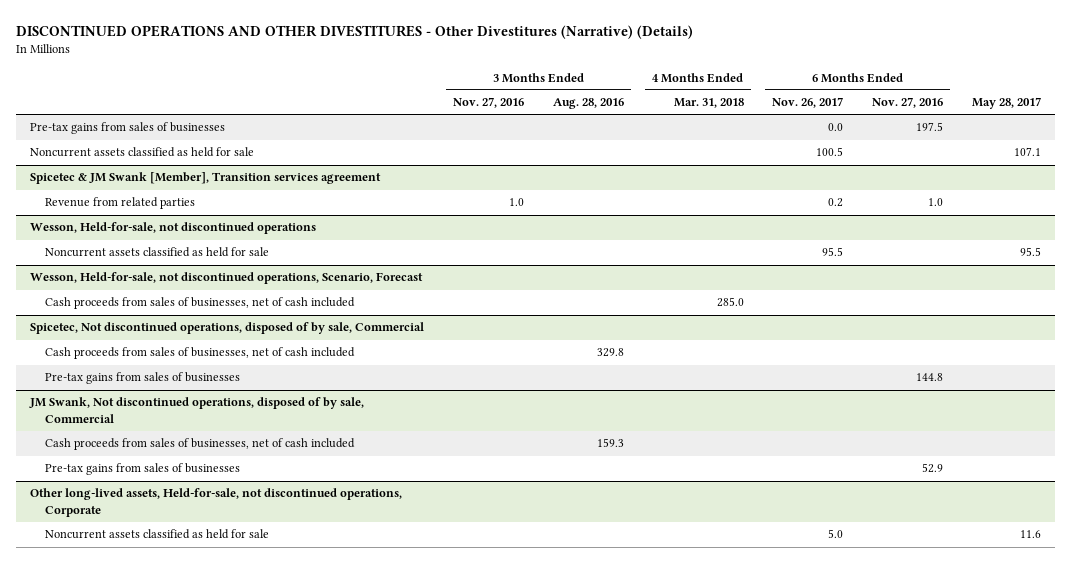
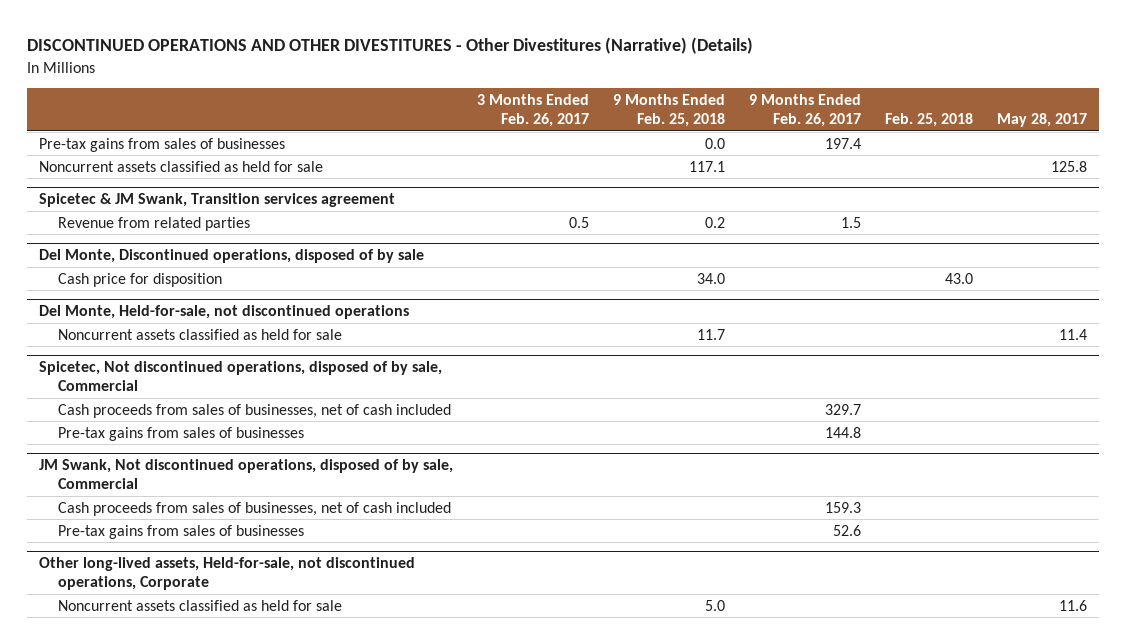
- | 3 Months Ended Nov. 27, 2016 | 3 Months Ended Aug. 28, 2016 | 4 Months Ended Mar. 31, 2018 | 6 Months Ended Nov. 26, 2017 | 6 Months Ended Nov. 27, 2016 | May 28, 2017
+ | 3 Months Ended Feb. 26, 2017 | 9 Months Ended Feb. 25, 2018 | 9 Months Ended Feb. 26, 2017 | Feb. 25, 2018 | May 28, 2017
- Noncurrent assets classified as held for sale | | | | 100.5 | | 107.1
- Spicetec & JM Swank [Member], Transition services agreement
+ Noncurrent assets classified as held for sale | | 117.1 | | | 125.8
+ Spicetec & JM Swank, Transition services agreement
- Wesson, Held-for-sale, not discontinued operations
- Noncurrent assets classified as held for sale | | | | 95.5 | | 95.5
- Wesson, Held-for-sale, not discontinued operations, Scenario, Forecast
- Cash proceeds from sales of businesses, net of cash included | | | 285.0 | | |
+ Del Monte, Discontinued operations, disposed of by sale
+ Cash price for disposition | | 34.0 | | 43.0 |
+ Del Monte, Held-for-sale, not discontinued operations
+ Noncurrent assets classified as held for sale | | 11.7 | | | 11.4

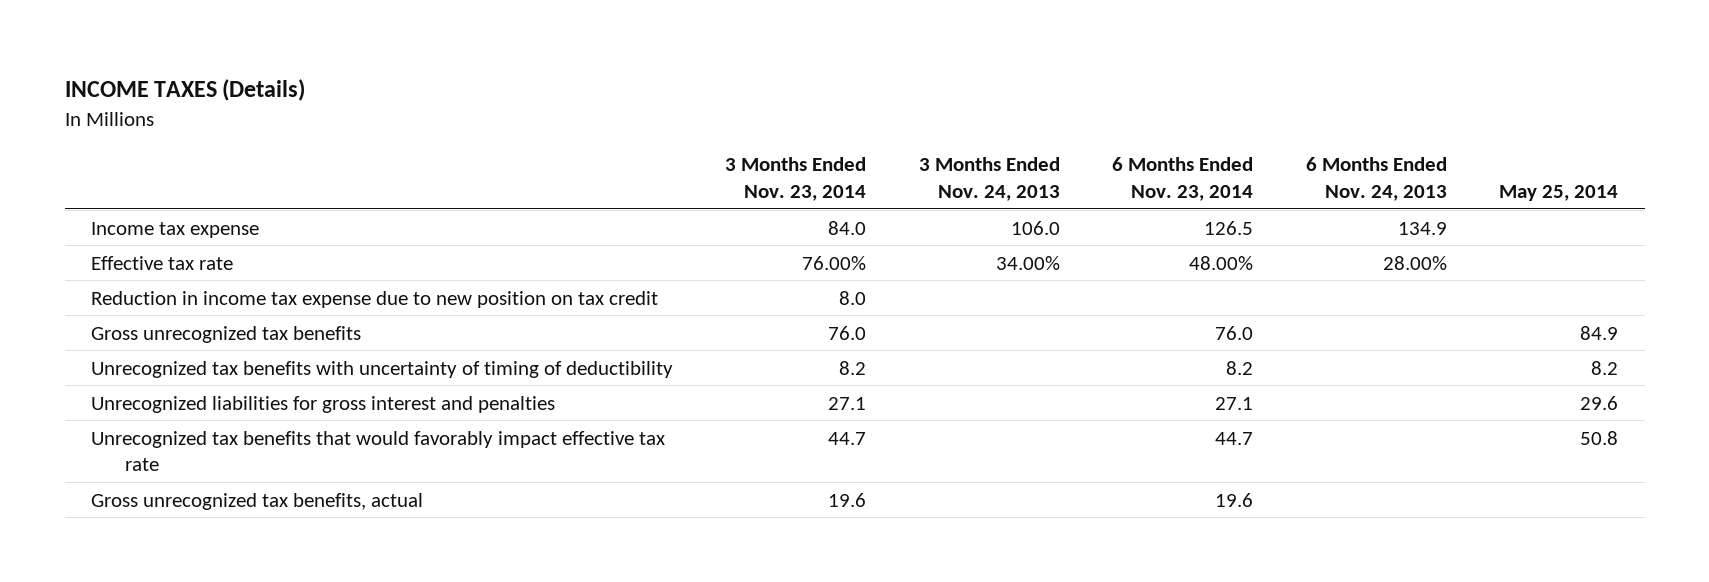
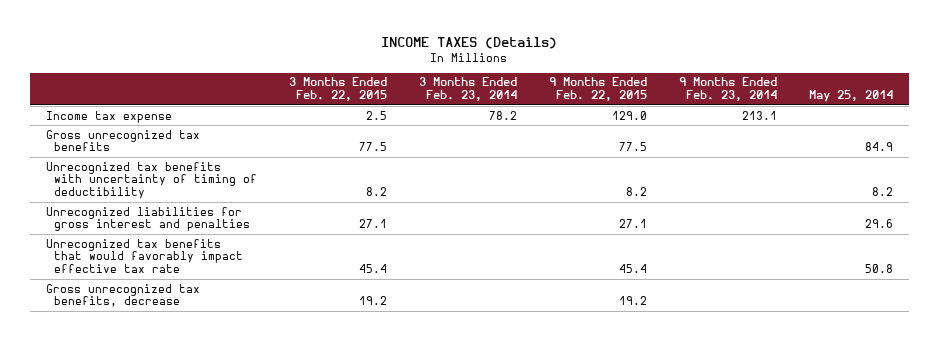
- | 3 Months Ended Nov. 23, 2014 | 3 Months Ended Nov. 24, 2013 | 6 Months Ended Nov. 23, 2014 | 6 Months Ended Nov. 24, 2013 | May 25, 2014
+ | 3 Months Ended Feb. 22, 2015 | 3 Months Ended Feb. 23, 2014 | 9 Months Ended Feb. 22, 2015 | 9 Months Ended Feb. 23, 2014 | May 25, 2014
- Effective tax rate | 76.00% | 34.00% | 48.00% | 28.00% |
- Reduction in income tax expense due to new position on tax credit | 8.0 | | | |
- Gross unrecognized tax benefits, actual | 19.6 | | 19.6 | |
+ Gross unrecognized tax benefits, decrease | 19.2 | | 19.2 | |

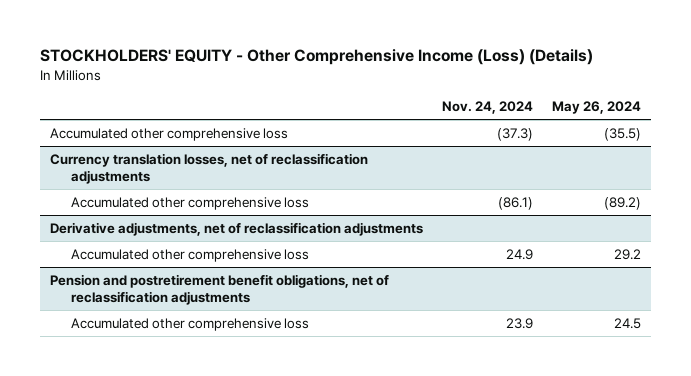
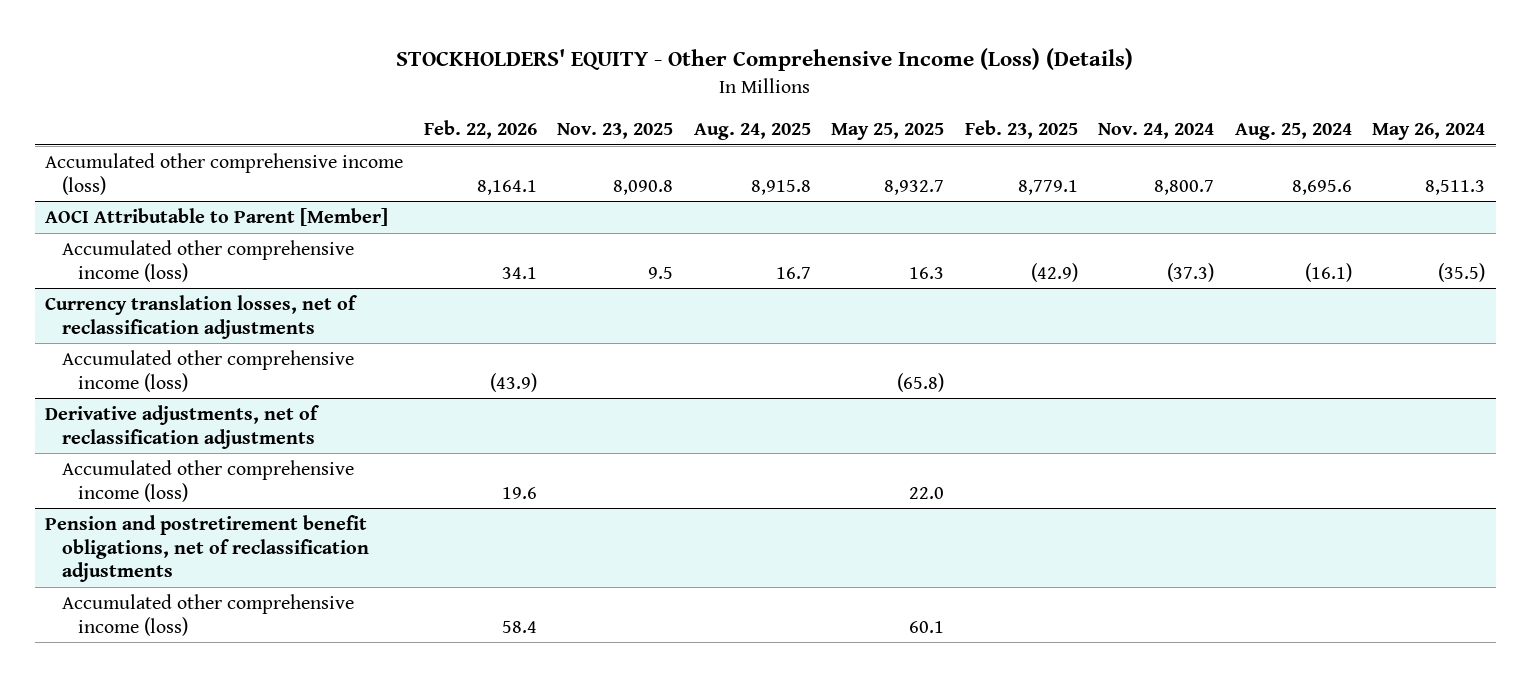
- | Nov. 24, 2024 | May 26, 2024
+ | Feb. 22, 2026 | Nov. 23, 2025 | Aug. 24, 2025 | May 25, 2025 | Feb. 23, 2025 | Nov. 24, 2024 | Aug. 25, 2024 | May 26, 2024
- Accumulated other comprehensive loss | (37.3) | (35.5)
+ Accumulated other comprehensive income (loss) | 8,164.1 | 8,090.8 | 8,915.8 | 8,932.7 | 8,779.1 | 8,800.7 | 8,695.6 | 8,511.3
+ AOCI Attributable to Parent [Member]
+ Accumulated other comprehensive income (loss) | 34.1 | 9.5 | 16.7 | 16.3 | (42.9) | (37.3) | (16.1) | (35.5)
@ Currency translation losses, net of reclassification adjustments
- Accumulated other comprehensive loss | (86.1) | (89.2)
+ Accumulated other comprehensive income (loss) | (43.9) | | | (65.8) | | | |
@ Derivative adjustments, net of reclassification adjustments
- Accumulated other comprehensive loss | 24.9 | 29.2
+ Accumulated other comprehensive income (loss) | 19.6 | | | 22.0 | | | |
@ Pension and postretirement benefit obligations, net of reclassification adjustments
- Accumulated other comprehensive loss | 23.9 | 24.5
+ Accumulated other comprehensive income (loss) | 58.4 | | | 60.1 | | | |

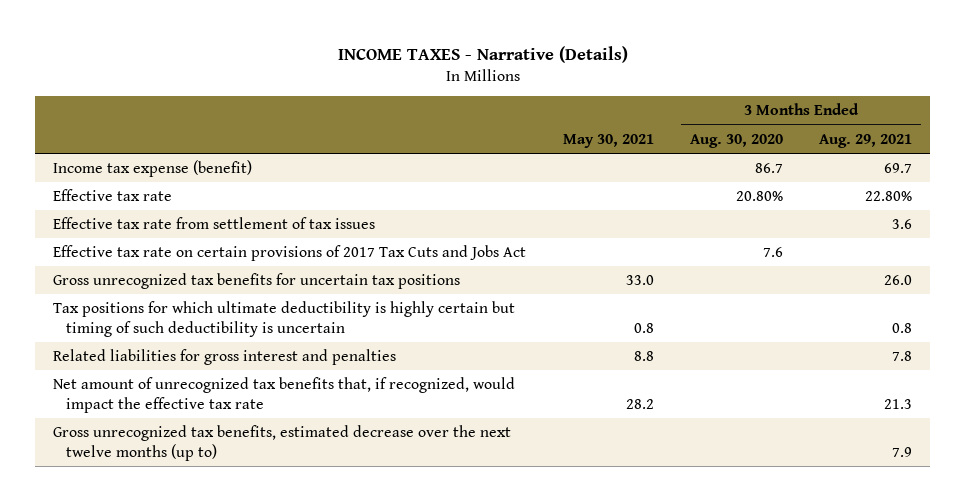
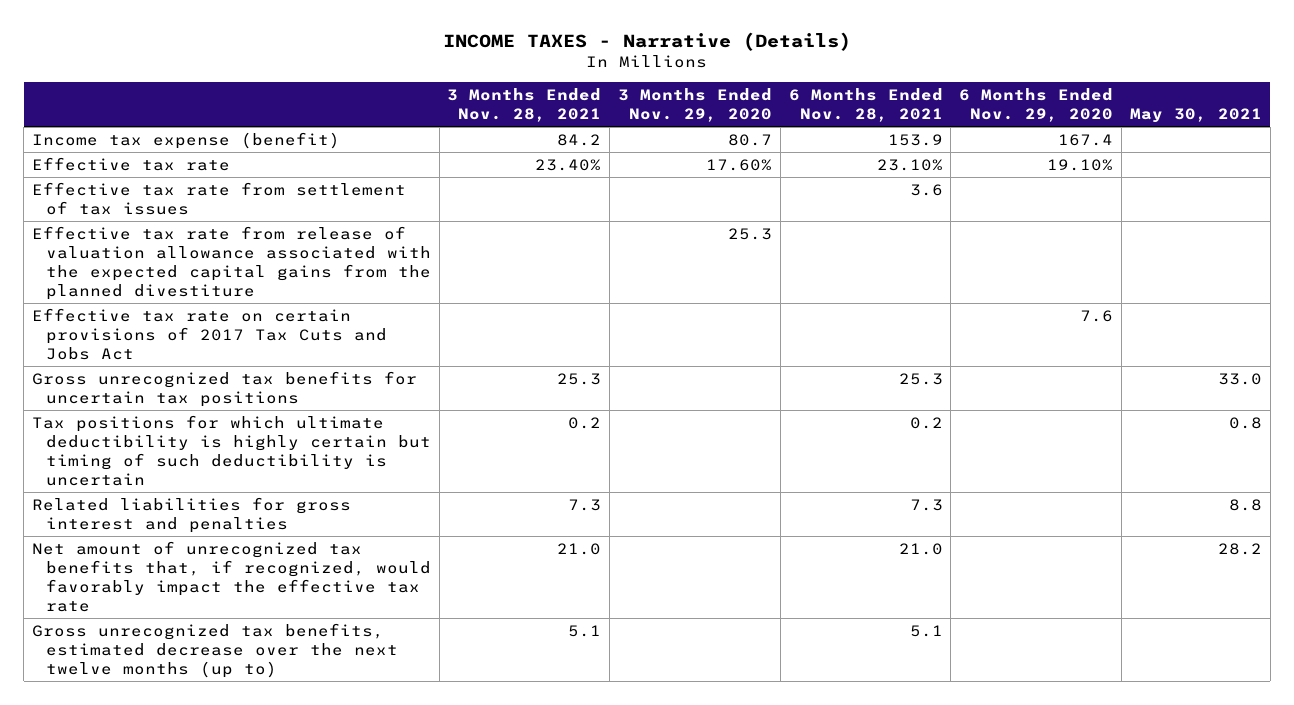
- | May 30, 2021 | 3 Months Ended Aug. 30, 2020 | 3 Months Ended Aug. 29, 2021
+ | 3 Months Ended Nov. 28, 2021 | 3 Months Ended Nov. 29, 2020 | 6 Months Ended Nov. 28, 2021 | 6 Months Ended Nov. 29, 2020 | May 30, 2021
+ Effective tax rate from release of valuation allowance associated with the expected capital gains from the planned divestiture | | 25.3 | | |
- Net amount of unrecognized tax benefits that, if recognized, would impact the effective tax rate | 28.2 | | 21.3
+ Net amount of unrecognized tax benefits that, if recognized, would favorably impact the effective tax rate | 21.0 | | 21.0 | | 28.2

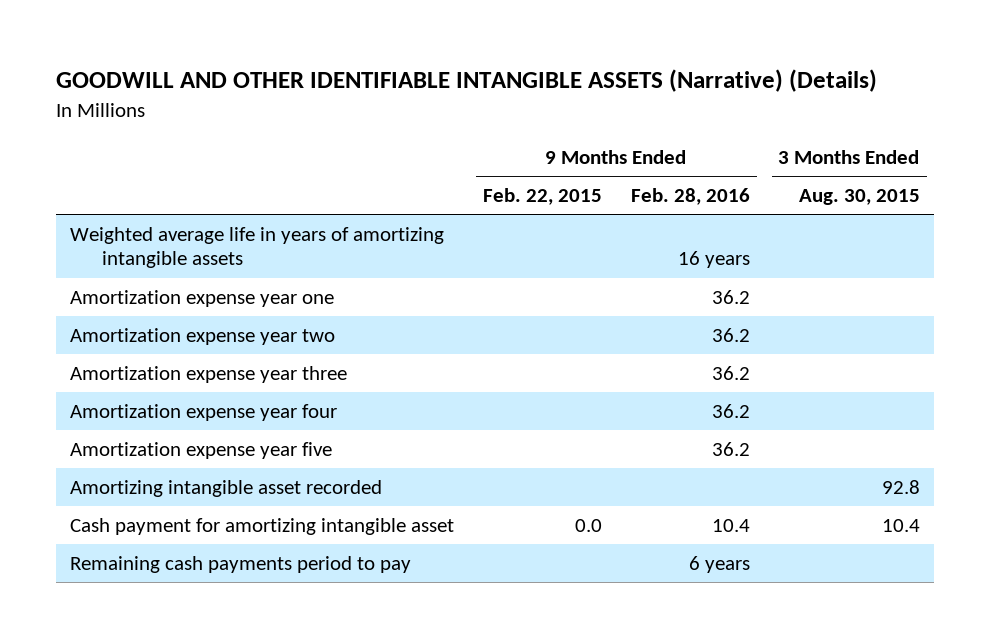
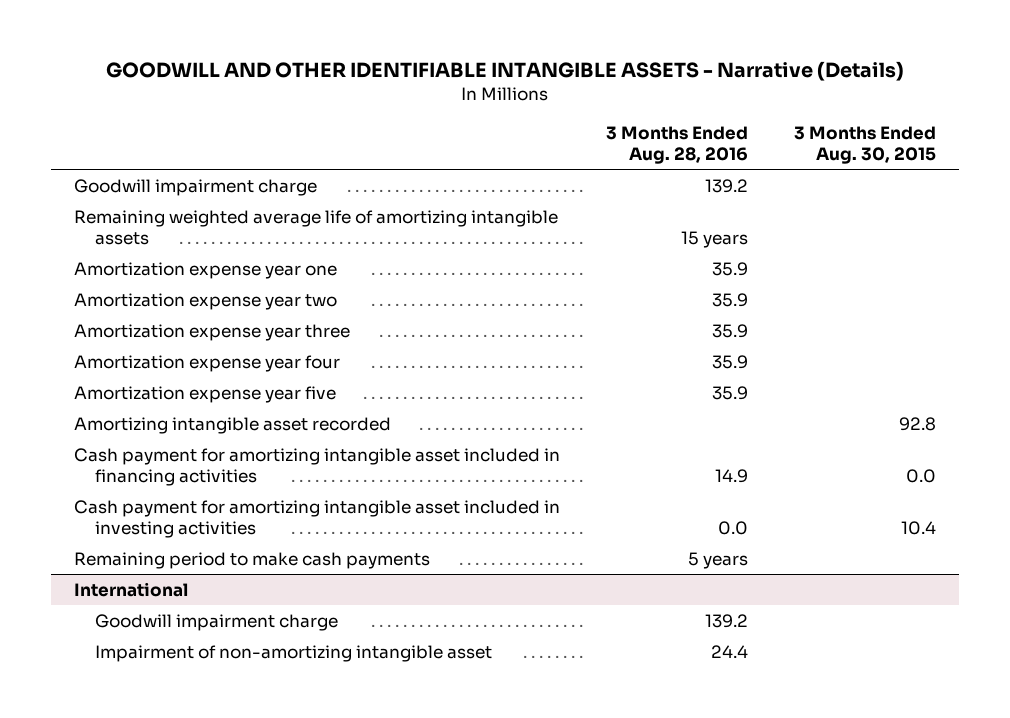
- GOODWILL AND OTHER IDENTIFIABLE INTANGIBLE ASSETS (Narrative) (Details)
+ GOODWILL AND OTHER IDENTIFIABLE INTANGIBLE ASSETS - Narrative (Details)
- | 9 Months Ended Feb. 22, 2015 | 9 Months Ended Feb. 28, 2016 | 3 Months Ended Aug. 30, 2015
+ | 3 Months Ended Aug. 28, 2016 | 3 Months Ended Aug. 30, 2015
- Weighted average life in years of amortizing intangible assets | | 16 years |
+ Goodwill impairment charge | 139.2 |
+ Remaining weighted average life of amortizing intangible assets | 15 years |
- Cash payment for amortizing intangible asset | 0.0 | 10.4 | 10.4
- Remaining cash payments period to pay | | 6 years |
+ Cash payment for amortizing intangible asset included in financing activities | 14.9 | 0.0
+ Cash payment for amortizing intangible asset included in investing activities | 0.0 | 10.4
+ Remaining period to make cash payments | 5 years |
+ International
+ Goodwill impairment charge | 139.2 |
+ Impairment of non-amortizing intangible asset | 24.4 |

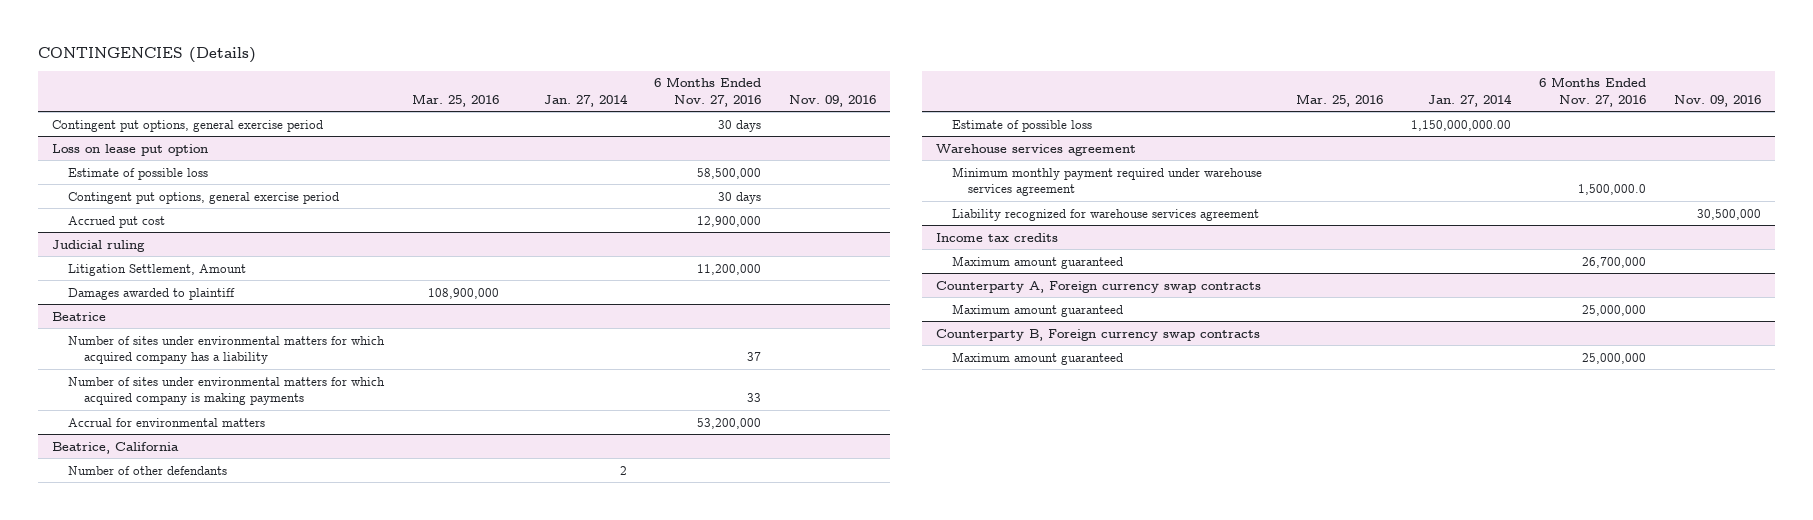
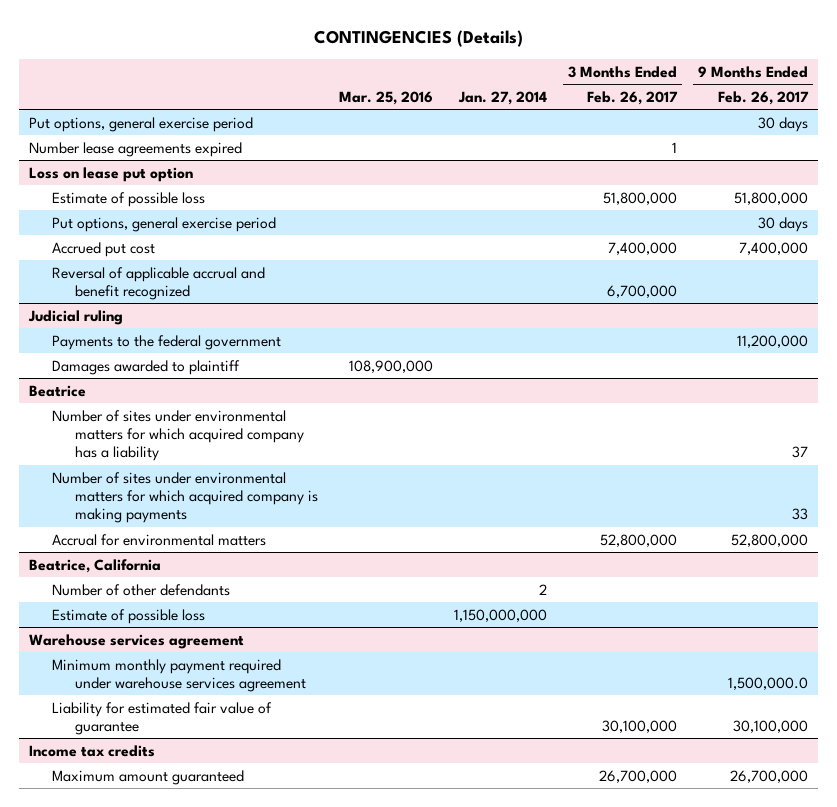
- | Mar. 25, 2016 | Jan. 27, 2014 | 6 Months Ended Nov. 27, 2016 | Nov. 09, 2016
+ | Mar. 25, 2016 | Jan. 27, 2014 | 3 Months Ended Feb. 26, 2017 | 9 Months Ended Feb. 26, 2017
- Contingent put options, general exercise period | | | 30 days |
+ Put options, general exercise period | | | | 30 days
+ Number lease agreements expired | | | 1 |
@ Loss on lease put option
- Contingent put options, general exercise period | | | 30 days |
+ Put options, general exercise period | | | | 30 days
+ Reversal of applicable accrual and benefit recognized | | | 6,700,000 |
@ Judicial ruling
- Litigation Settlement, Amount | | | 11,200,000 |
+ Payments to the federal government | | | | 11,200,000
@ Beatrice, California
- Estimate of possible loss | | 1,150,000,000.00 | |
+ Estimate of possible loss | | 1,150,000,000 | |
@ Warehouse services agreement
- Liability recognized for warehouse services agreement | | | | 30,500,000
+ Liability for estimated fair value of guarantee | | | 30,100,000 | 30,100,000
- Counterparty A, Foreign currency swap contracts
- Maximum amount guaranteed | | | 25,000,000 |
- Counterparty B, Foreign currency swap contracts
- Maximum amount guaranteed | | | 25,000,000 |

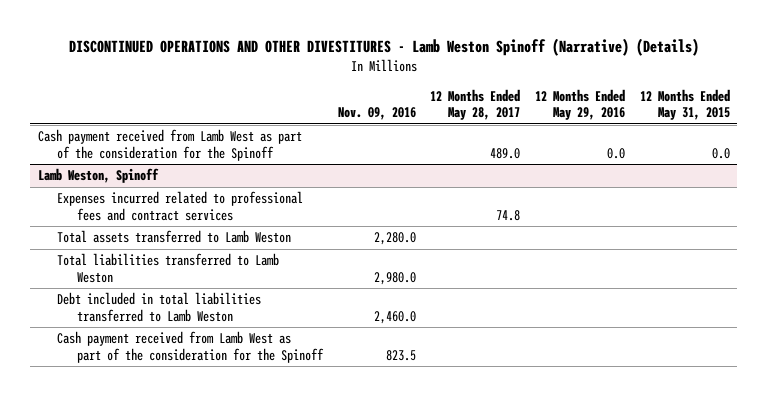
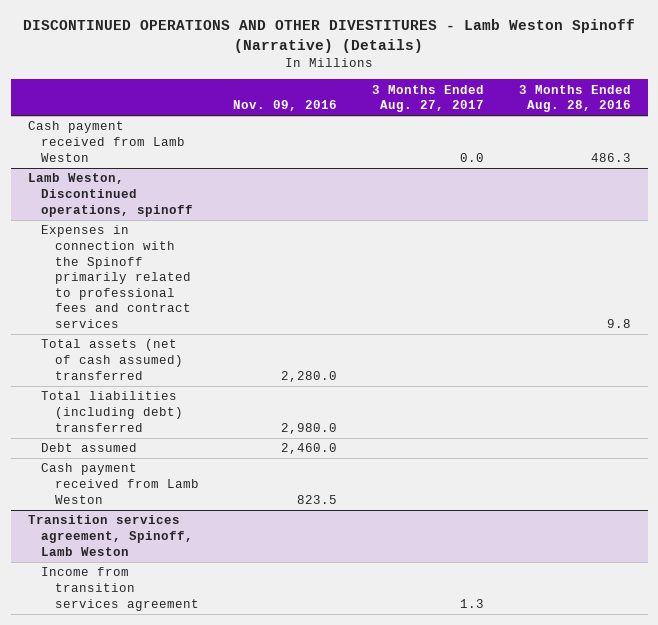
- | Nov. 09, 2016 | 12 Months Ended May 28, 2017 | 12 Months Ended May 29, 2016 | 12 Months Ended May 31, 2015
+ | Nov. 09, 2016 | 3 Months Ended Aug. 27, 2017 | 3 Months Ended Aug. 28, 2016
- Cash payment received from Lamb West as part of the consideration for the Spinoff | | 489.0 | 0.0 | 0.0
- Lamb Weston, Spinoff
- Expenses incurred related to professional fees and contract services | | 74.8 | |
- Total assets transferred to Lamb Weston | 2,280.0 | | |
- Total liabilities transferred to Lamb Weston | 2,980.0 | | |
- Debt included in total liabilities transferred to Lamb Weston | 2,460.0 | | |
- Cash payment received from Lamb West as part of the consideration for the Spinoff | 823.5 | | |
+ Cash payment received from Lamb Weston | | 0.0 | 486.3
+ Lamb Weston, Discontinued operations, spinoff
+ Expenses in connection with the Spinoff primarily related to professional fees and contract services | | | 9.8
+ Total assets (net of cash assumed) transferred | 2,280.0 | |
+ Total liabilities (including debt) transferred | 2,980.0 | |
+ Debt assumed | 2,460.0 | |
+ Cash payment received from Lamb Weston | 823.5 | |
+ Transition services agreement, Spinoff, Lamb Weston
+ Income from transition services agreement | | 1.3 |

